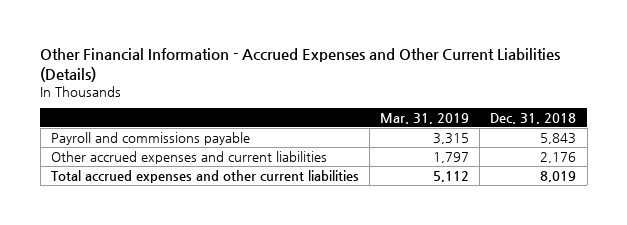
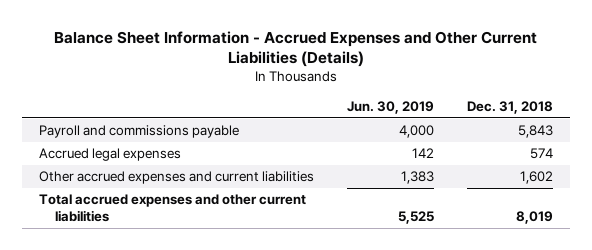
- Other Financial Information - Accrued Expenses and Other Current Liabilities (Details)
+ Balance Sheet Information - Accrued Expenses and Other Current Liabilities (Details)
- | Mar. 31, 2019 | Dec. 31, 2018
+ | Jun. 30, 2019 | Dec. 31, 2018
- Other accrued expenses and current liabilities | 1,797 | 2,176
+ Accrued legal expenses | 142 | 574
+ Other accrued expenses and current liabilities | 1,383 | 1,602

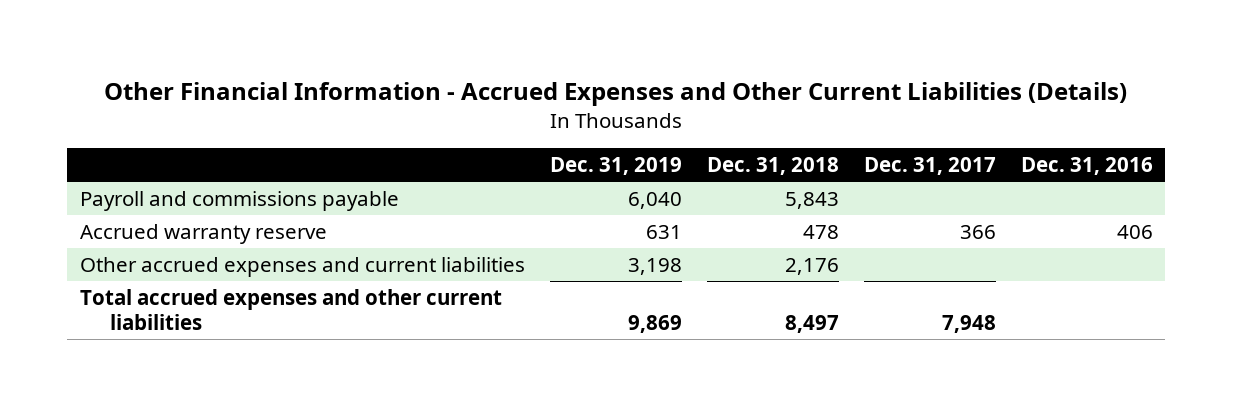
- Balance Sheet Information - Accrued Expenses and Other Current Liabilities (Details)
+ Other Financial Information - Accrued Expenses and Other Current Liabilities (Details)
- | Jun. 30, 2019 | Dec. 31, 2018
+ | Dec. 31, 2019 | Dec. 31, 2018 | Dec. 31, 2017 | Dec. 31, 2016
- Accrued legal expenses | 142 | 574
- Other accrued expenses and current liabilities | 1,383 | 1,602
- Total accrued expenses and other current liabilities | 5,525 | 8,019
+ Accrued warranty reserve | 631 | 478 | 366 | 406
+ Other accrued expenses and current liabilities | 3,198 | 2,176 | |
+ Total accrued expenses and other current liabilities | 9,869 | 8,497 | 7,948 |

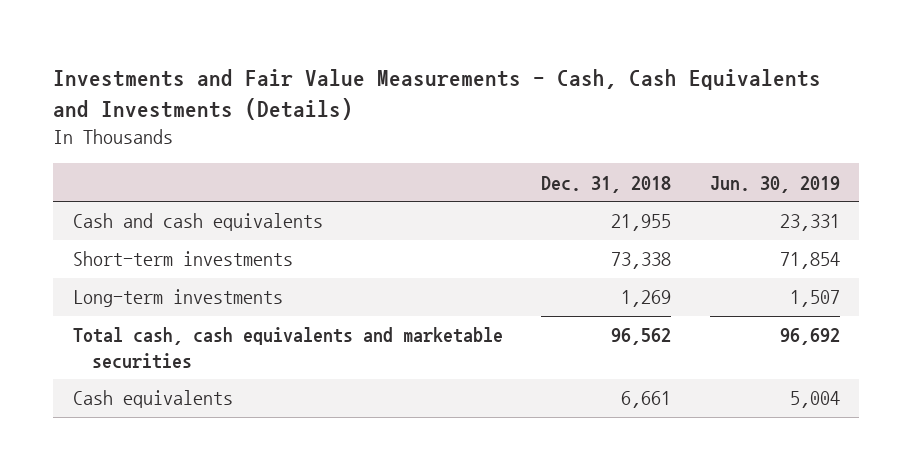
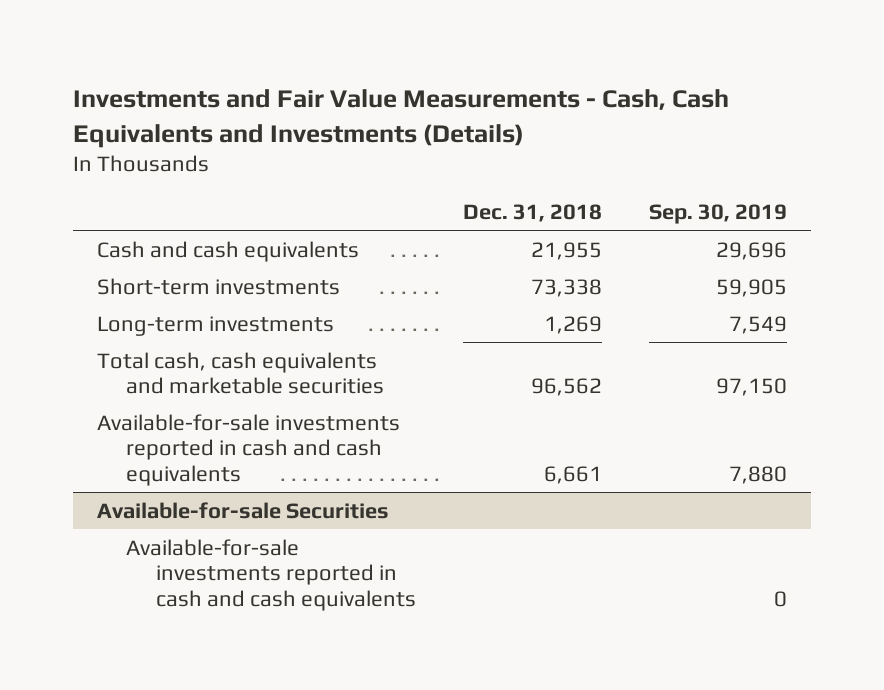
- | Dec. 31, 2018 | Jun. 30, 2019
+ | Dec. 31, 2018 | Sep. 30, 2019
- Cash equivalents | 6,661 | 5,004
+ Available-for-sale investments reported in cash and cash equivalents | 6,661 | 7,880
+ Available-for-sale Securities
+ Available-for-sale investments reported in cash and cash equivalents | | 0

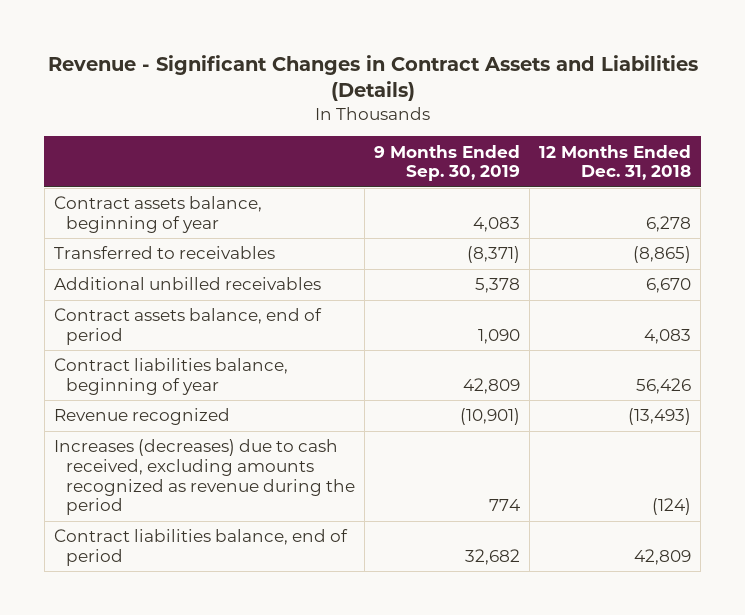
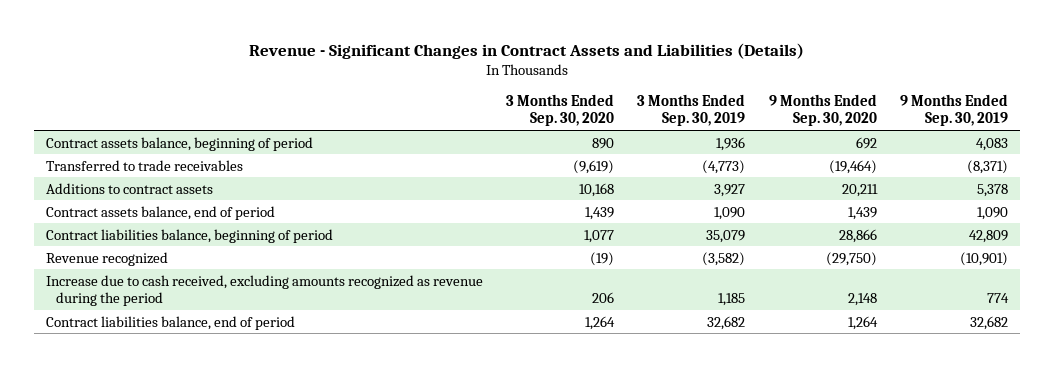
- | 9 Months Ended Sep. 30, 2019 | 12 Months Ended Dec. 31, 2018
+ | 3 Months Ended Sep. 30, 2020 | 3 Months Ended Sep. 30, 2019 | 9 Months Ended Sep. 30, 2020 | 9 Months Ended Sep. 30, 2019
- Contract assets balance, beginning of year | 4,083 | 6,278
- Transferred to receivables | (8,371) | (8,865)
- Additional unbilled receivables | 5,378 | 6,670
+ Contract assets balance, beginning of period | 890 | 1,936 | 692 | 4,083
+ Transferred to trade receivables | (9,619) | (4,773) | (19,464) | (8,371)
+ Additions to contract assets | 10,168 | 3,927 | 20,211 | 5,378
- Contract liabilities balance, beginning of year | 42,809 | 56,426
+ Contract liabilities balance, beginning of period | 1,077 | 35,079 | 28,866 | 42,809
- Increases (decreases) due to cash received, excluding amounts recognized as revenue during the period | 774 | (124)
+ Increase due to cash received, excluding amounts recognized as revenue during the period | 206 | 1,185 | 2,148 | 774

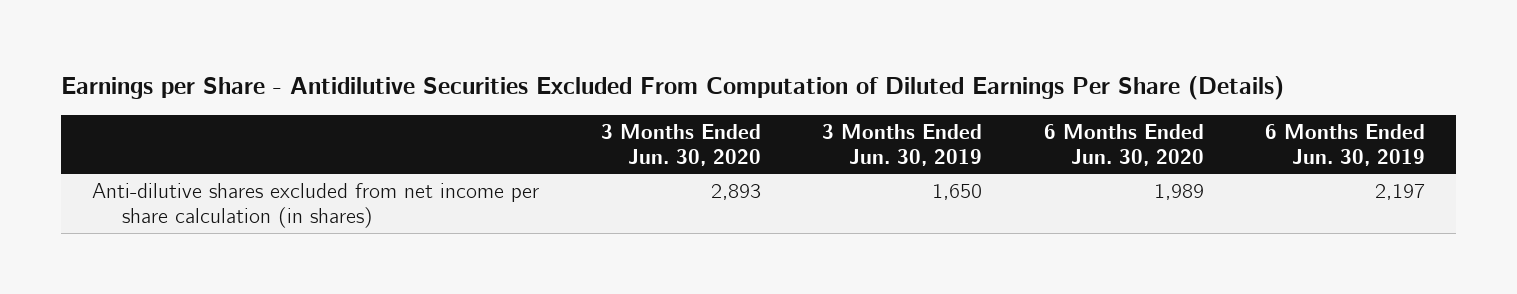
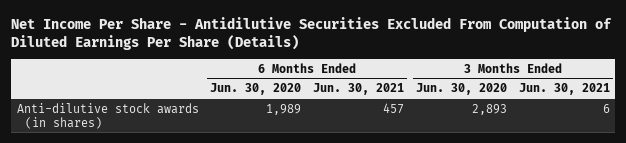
- Earnings per Share - Antidilutive Securities Excluded From Computation of Diluted Earnings Per Share (Details)
+ Net Income Per Share - Antidilutive Securities Excluded From Computation of Diluted Earnings Per Share (Details)
- | 3 Months Ended Jun. 30, 2020 | 3 Months Ended Jun. 30, 2019 | 6 Months Ended Jun. 30, 2020 | 6 Months Ended Jun. 30, 2019
+ | 6 Months Ended Jun. 30, 2020 | 6 Months Ended Jun. 30, 2021 | 3 Months Ended Jun. 30, 2020 | 3 Months Ended Jun. 30, 2021
- Anti-dilutive shares excluded from net income per share calculation (in shares) | 2,893 | 1,650 | 1,989 | 2,197
+ Anti-dilutive stock awards (in shares) | 1,989 | 457 | 2,893 | 6

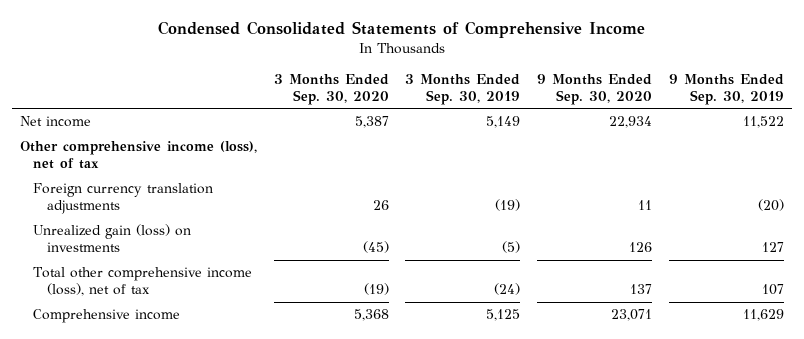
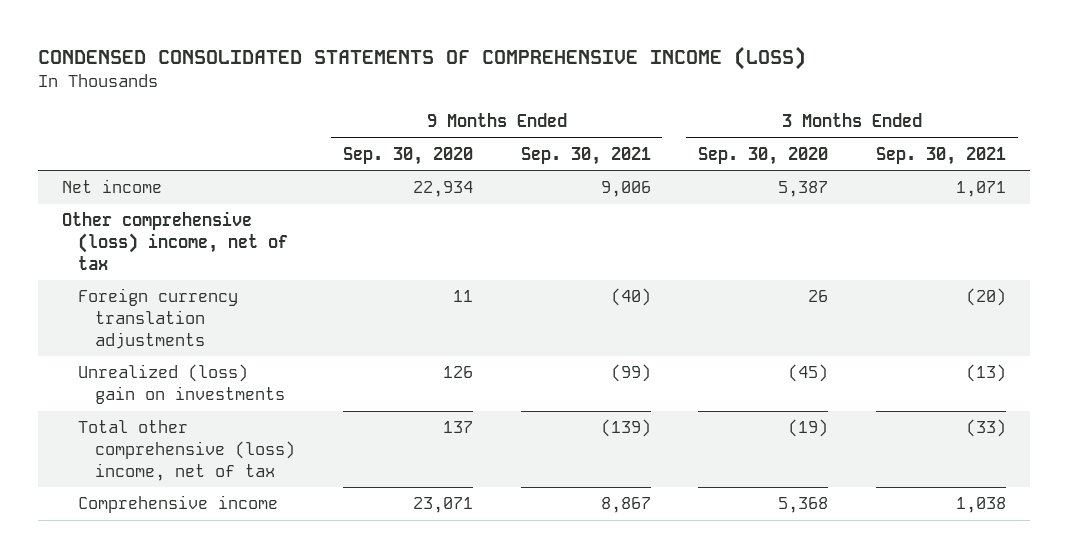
- Condensed Consolidated Statements of Comprehensive Income
+ CONDENSED CONSOLIDATED STATEMENTS OF COMPREHENSIVE INCOME (LOSS)
- | 3 Months Ended Sep. 30, 2020 | 3 Months Ended Sep. 30, 2019 | 9 Months Ended Sep. 30, 2020 | 9 Months Ended Sep. 30, 2019
+ | 9 Months Ended Sep. 30, 2020 | 9 Months Ended Sep. 30, 2021 | 3 Months Ended Sep. 30, 2020 | 3 Months Ended Sep. 30, 2021
- Other comprehensive income (loss), net of tax
+ Other comprehensive (loss) income, net of tax
- Unrealized gain (loss) on investments | (45) | (5) | 126 | 127
- Total other comprehensive income (loss), net of tax | (19) | (24) | 137 | 107
+ Unrealized (loss) gain on investments | 126 | (99) | (45) | (13)
+ Total other comprehensive (loss) income, net of tax | 137 | (139) | (19) | (33)

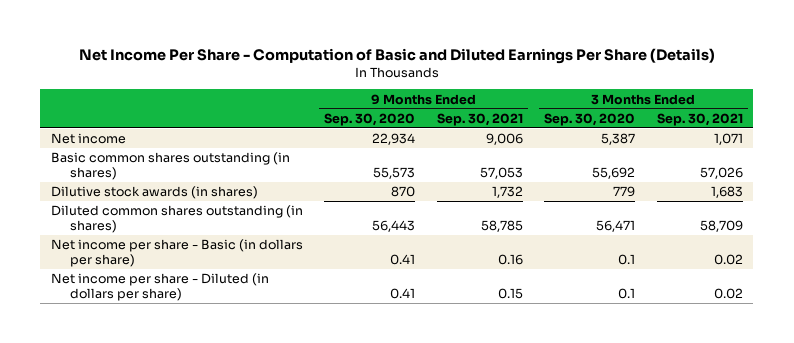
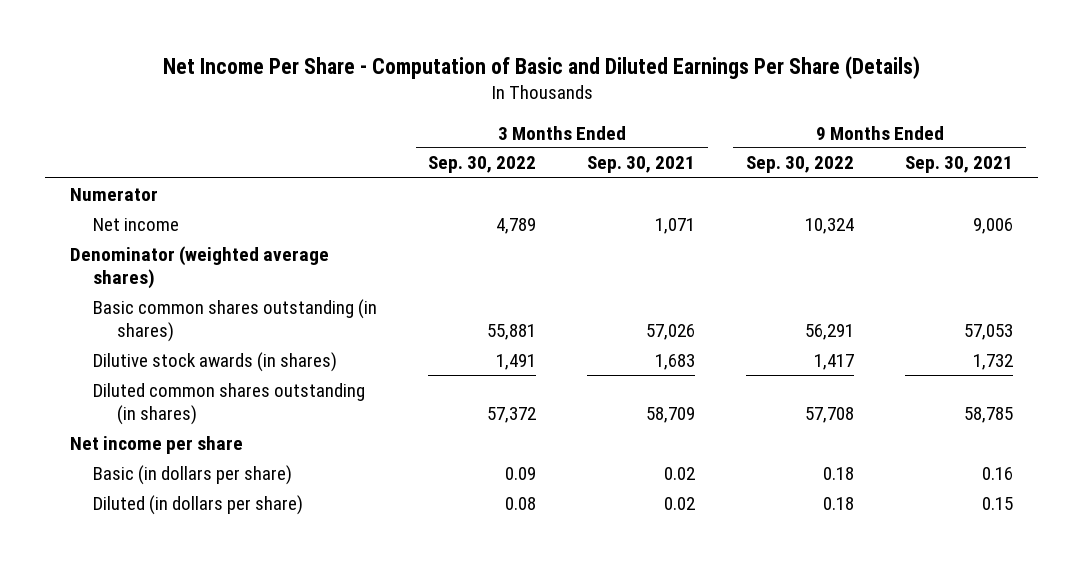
- | 9 Months Ended Sep. 30, 2020 | 9 Months Ended Sep. 30, 2021 | 3 Months Ended Sep. 30, 2020 | 3 Months Ended Sep. 30, 2021
+ | 3 Months Ended Sep. 30, 2022 | 3 Months Ended Sep. 30, 2021 | 9 Months Ended Sep. 30, 2022 | 9 Months Ended Sep. 30, 2021
+ Numerator
+ Denominator (weighted average shares)
- Net income per share - Basic (in dollars per share) | 0.41 | 0.16 | 0.1 | 0.02
- Net income per share - Diluted (in dollars per share) | 0.41 | 0.15 | 0.1 | 0.02
+ Net income per share
+ Basic (in dollars per share) | 0.09 | 0.02 | 0.18 | 0.16
+ Diluted (in dollars per share) | 0.08 | 0.02 | 0.18 | 0.15

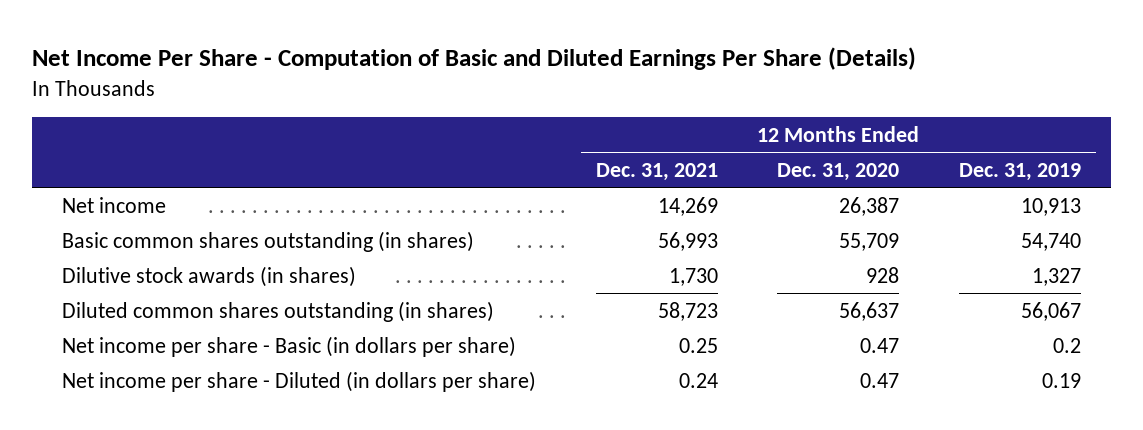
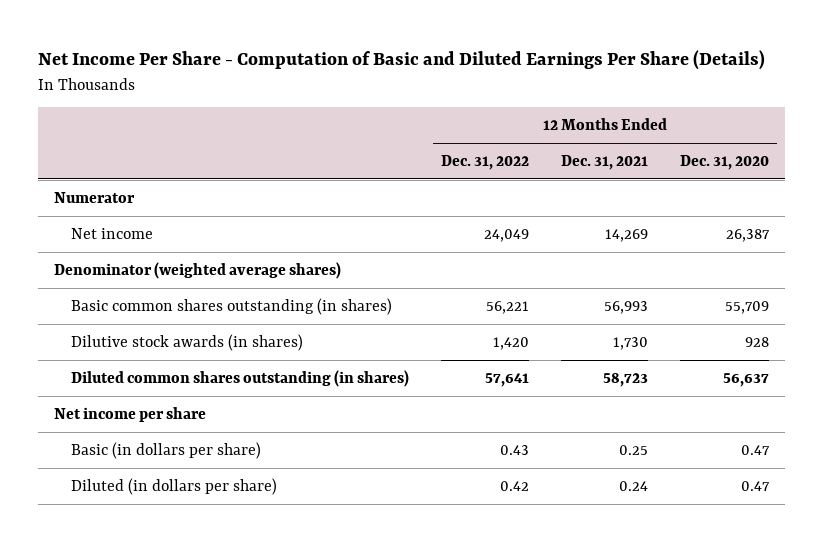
- | 12 Months Ended Dec. 31, 2021 | 12 Months Ended Dec. 31, 2020 | 12 Months Ended Dec. 31, 2019
+ | 12 Months Ended Dec. 31, 2022 | 12 Months Ended Dec. 31, 2021 | 12 Months Ended Dec. 31, 2020
+ Numerator
+ Denominator (weighted average shares)
- Net income per share - Basic (in dollars per share) | 0.25 | 0.47 | 0.2
- Net income per share - Diluted (in dollars per share) | 0.24 | 0.47 | 0.19
+ Net income per share
+ Basic (in dollars per share) | 0.43 | 0.25 | 0.47
+ Diluted (in dollars per share) | 0.42 | 0.24 | 0.47

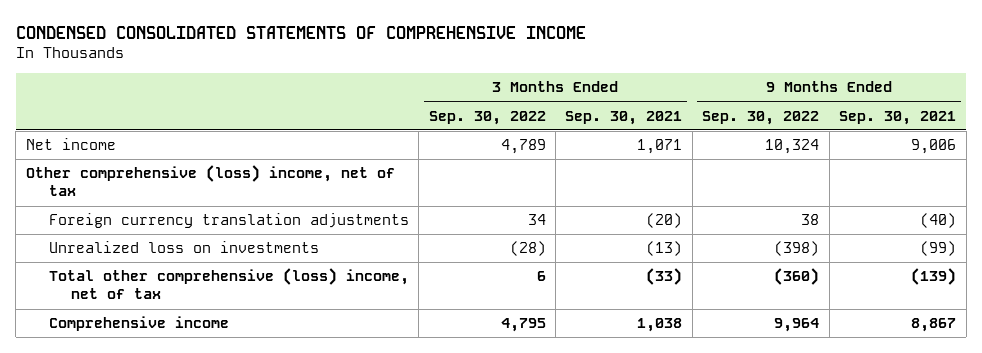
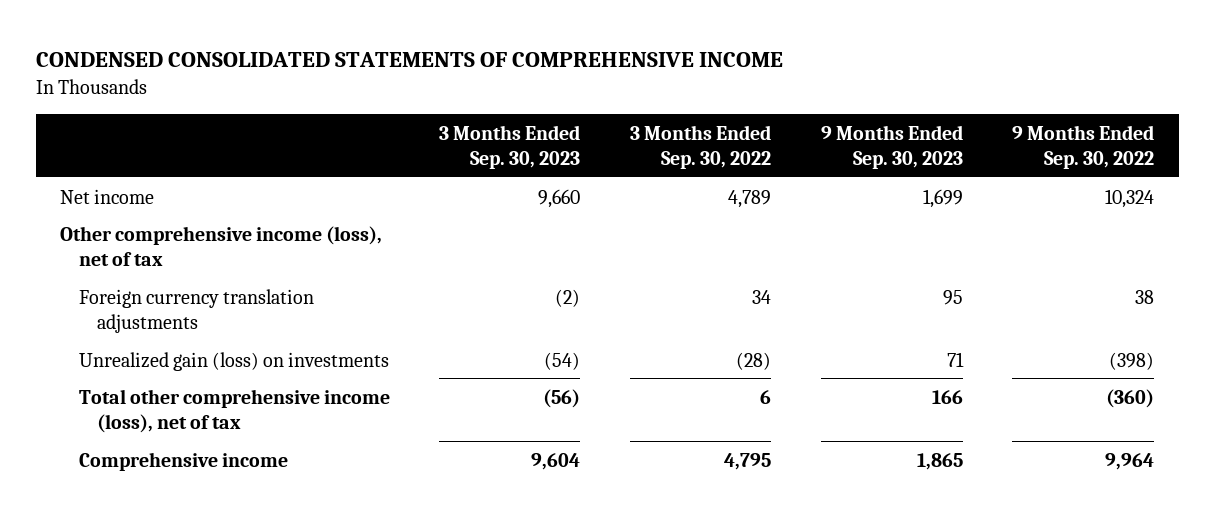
- | 3 Months Ended Sep. 30, 2022 | 3 Months Ended Sep. 30, 2021 | 9 Months Ended Sep. 30, 2022 | 9 Months Ended Sep. 30, 2021
+ | 3 Months Ended Sep. 30, 2023 | 3 Months Ended Sep. 30, 2022 | 9 Months Ended Sep. 30, 2023 | 9 Months Ended Sep. 30, 2022
- Other comprehensive (loss) income, net of tax
+ Other comprehensive income (loss), net of tax
- Unrealized loss on investments | (28) | (13) | (398) | (99)
- Total other comprehensive (loss) income, net of tax | 6 | (33) | (360) | (139)
+ Unrealized gain (loss) on investments | (54) | (28) | 71 | (398)
+ Total other comprehensive income (loss), net of tax | (56) | 6 | 166 | (360)

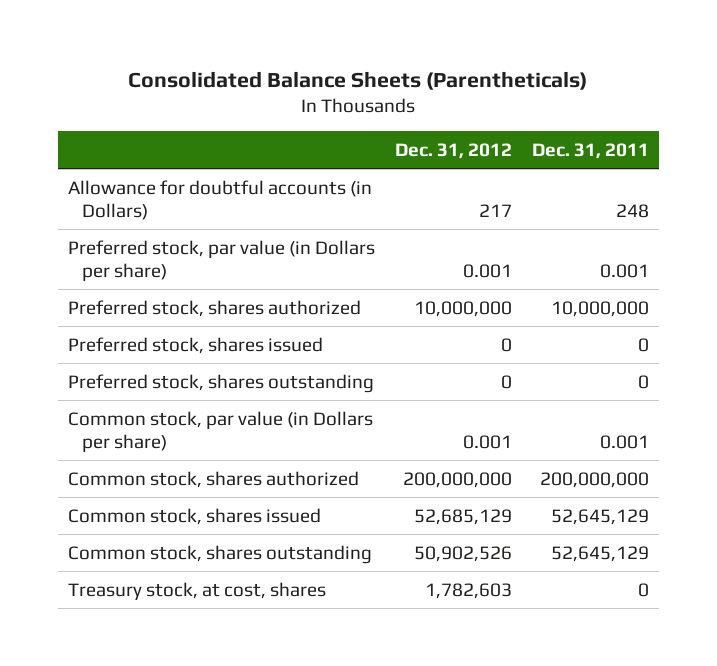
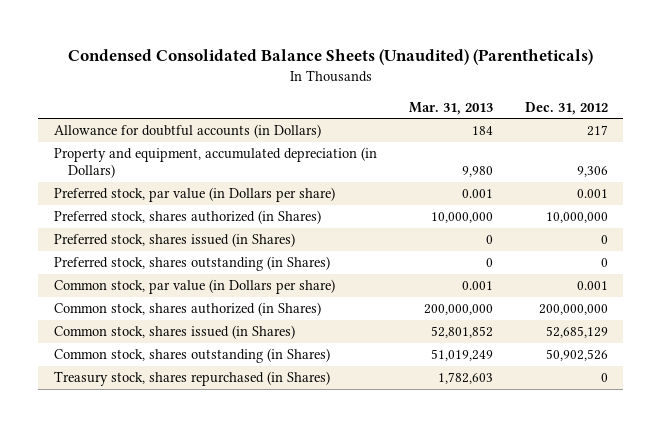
- Consolidated Balance Sheets (Parentheticals)
+ Condensed Consolidated Balance Sheets (Unaudited) (Parentheticals)
- | Dec. 31, 2012 | Dec. 31, 2011
+ | Mar. 31, 2013 | Dec. 31, 2012
+ Property and equipment, accumulated depreciation (in Dollars) | 9,980 | 9,306
- Preferred stock, shares authorized | 10,000,000 | 10,000,000
- Preferred stock, shares issued | 0 | 0
- Preferred stock, shares outstanding | 0 | 0
+ Preferred stock, shares authorized (in Shares) | 10,000,000 | 10,000,000
+ Preferred stock, shares issued (in Shares) | 0 | 0
+ Preferred stock, shares outstanding (in Shares) | 0 | 0
- Common stock, shares authorized | 200,000,000 | 200,000,000
- Common stock, shares issued | 52,685,129 | 52,645,129
- Common stock, shares outstanding | 50,902,526 | 52,645,129
- Treasury stock, at cost, shares | 1,782,603 | 0
+ Common stock, shares authorized (in Shares) | 200,000,000 | 200,000,000
+ Common stock, shares issued (in Shares) | 52,801,852 | 52,685,129
+ Common stock, shares outstanding (in Shares) | 51,019,249 | 50,902,526
+ Treasury stock, shares repurchased (in Shares) | 1,782,603 | 0

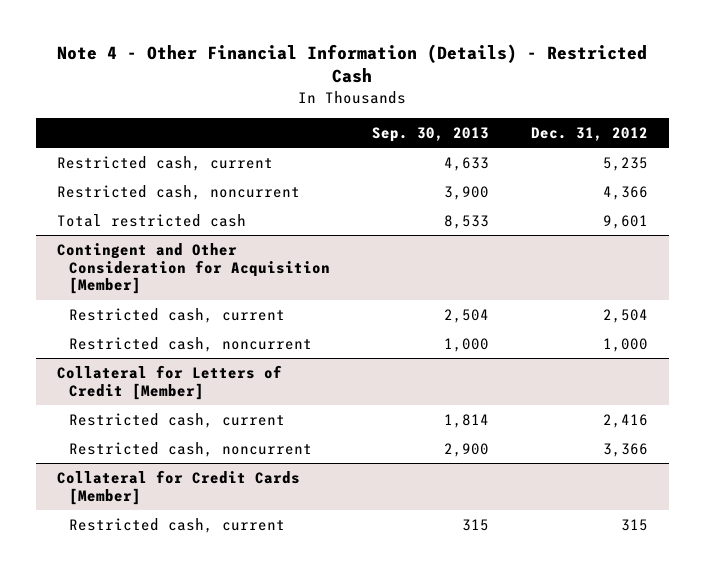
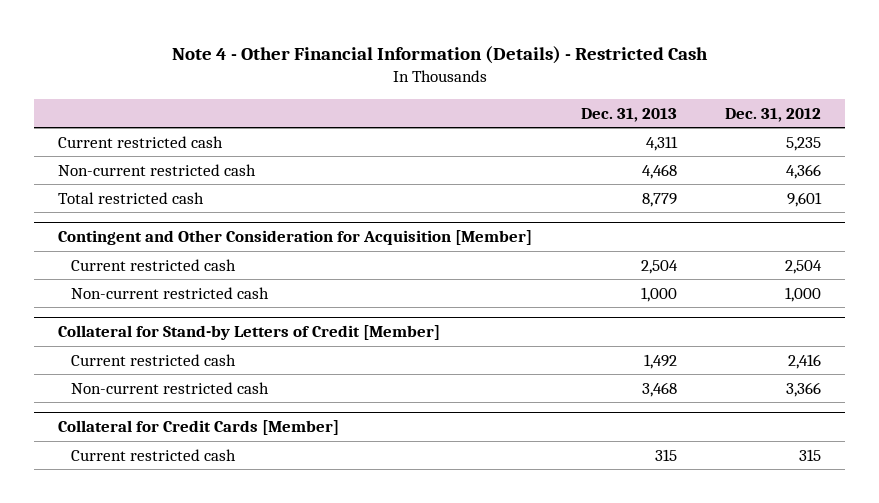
- | Sep. 30, 2013 | Dec. 31, 2012
+ | Dec. 31, 2013 | Dec. 31, 2012
- Restricted cash, current | 4,633 | 5,235
- Restricted cash, noncurrent | 3,900 | 4,366
+ Current restricted cash | 4,311 | 5,235
+ Non-current restricted cash | 4,468 | 4,366
@ Contingent and Other Consideration for Acquisition [Member]
- Restricted cash, current | 2,504 | 2,504
- Restricted cash, noncurrent | 1,000 | 1,000
- Collateral for Letters of Credit [Member]
- Restricted cash, current | 1,814 | 2,416
- Restricted cash, noncurrent | 2,900 | 3,366
@ Contingent and Other Consideration for Acquisition [Member]
+ Current restricted cash | 2,504 | 2,504
+ Non-current restricted cash | 1,000 | 1,000
+ Collateral for Stand-by Letters of Credit [Member]
+ Current restricted cash | 1,492 | 2,416
+ Non-current restricted cash | 3,468 | 3,366
@ Collateral for Credit Cards [Member]
- Restricted cash, current | 315 | 315
+ Current restricted cash | 315 | 315

